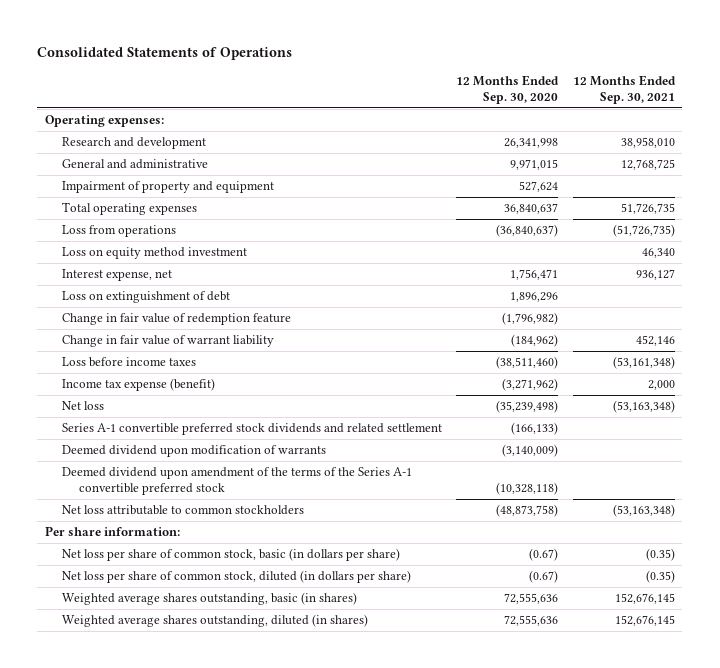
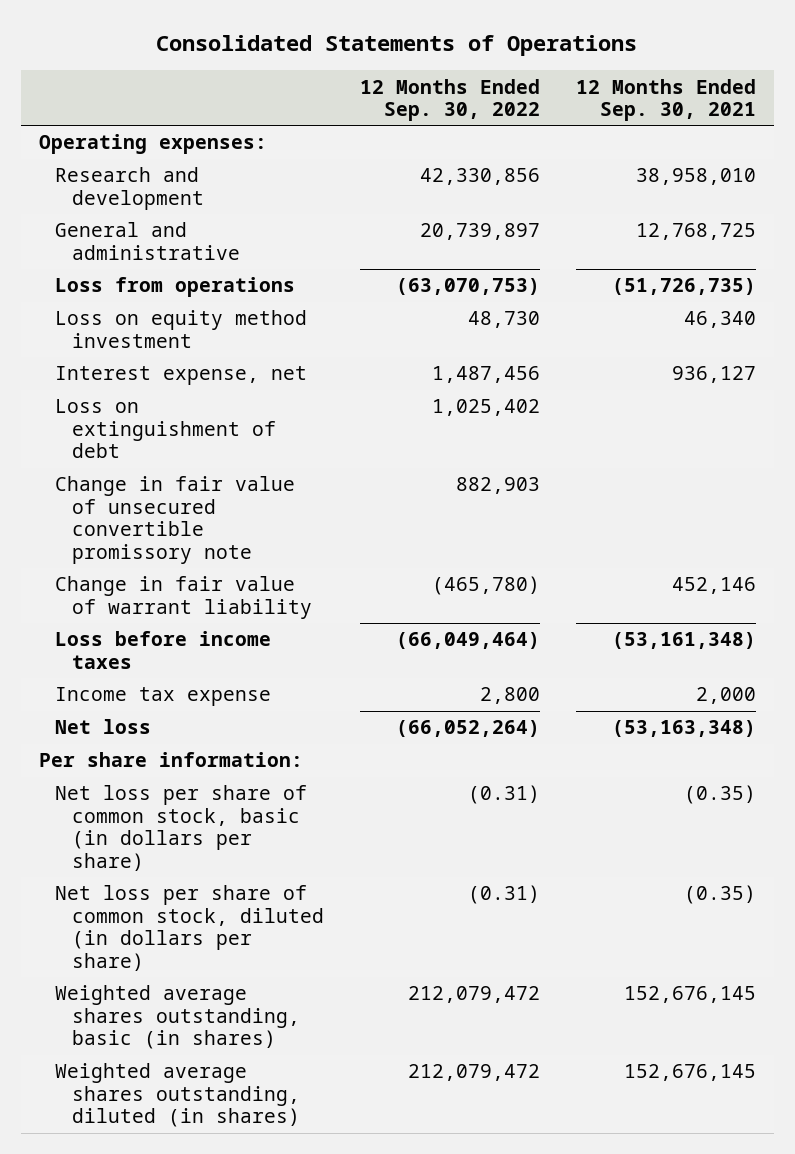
- | 12 Months Ended Sep. 30, 2020 | 12 Months Ended Sep. 30, 2021
+ | 12 Months Ended Sep. 30, 2022 | 12 Months Ended Sep. 30, 2021
- Impairment of property and equipment | 527,624 |
- Total operating expenses | 36,840,637 | 51,726,735
- Change in fair value of redemption feature | (1,796,982) |
+ Change in fair value of unsecured convertible promissory note | 882,903 |
- Income tax expense (benefit) | (3,271,962) | 2,000
+ Income tax expense | 2,800 | 2,000
- Series A-1 convertible preferred stock dividends and related settlement | (166,133) |
- Deemed dividend upon modification of warrants | (3,140,009) |
- Deemed dividend upon amendment of the terms of the Series A-1 convertible preferred stock | (10,328,118) |
- Net loss attributable to common stockholders | (48,873,758) | (53,163,348)

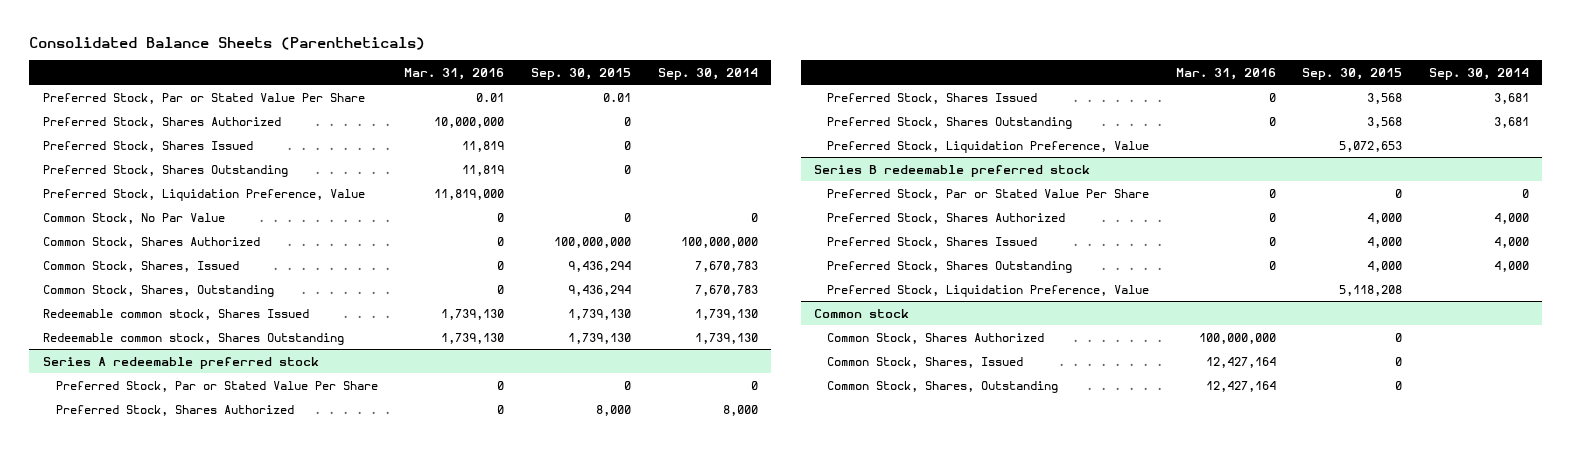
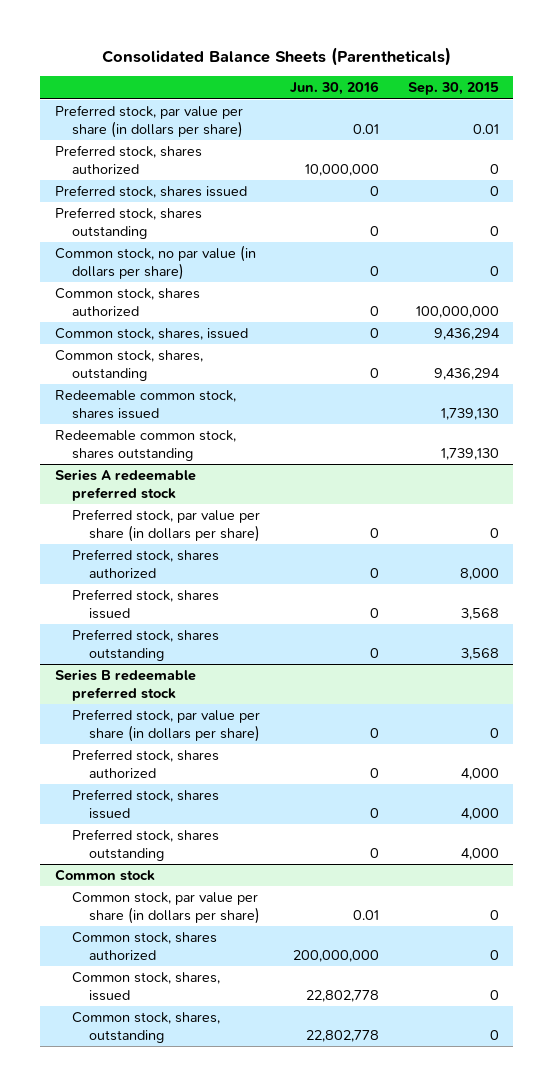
- | Mar. 31, 2016 | Sep. 30, 2015 | Sep. 30, 2014
+ | Jun. 30, 2016 | Sep. 30, 2015
- Preferred Stock, Par or Stated Value Per Share | 0.01 | 0.01 |
- Preferred Stock, Shares Authorized | 10,000,000 | 0 |
- Preferred Stock, Shares Issued | 11,819 | 0 |
- Preferred Stock, Shares Outstanding | 11,819 | 0 |
- Preferred Stock, Liquidation Preference, Value | 11,819,000 | |
- Common Stock, No Par Value | 0 | 0 | 0
- Common Stock, Shares Authorized | 0 | 100,000,000 | 100,000,000
- Common Stock, Shares, Issued | 0 | 9,436,294 | 7,670,783
- Common Stock, Shares, Outstanding | 0 | 9,436,294 | 7,670,783
- Redeemable common stock, Shares Issued | 1,739,130 | 1,739,130 | 1,739,130
- Redeemable common stock, Shares Outstanding | 1,739,130 | 1,739,130 | 1,739,130
+ Preferred stock, par value per share (in dollars per share) | 0.01 | 0.01
+ Preferred stock, shares authorized | 10,000,000 | 0
+ Preferred stock, shares issued | 0 | 0
+ Preferred stock, shares outstanding | 0 | 0
+ Common stock, no par value (in dollars per share) | 0 | 0
+ Common stock, shares authorized | 0 | 100,000,000
+ Common stock, shares, issued | 0 | 9,436,294
+ Common stock, shares, outstanding | 0 | 9,436,294
+ Redeemable common stock, shares issued | | 1,739,130
+ Redeemable common stock, shares outstanding | | 1,739,130
@ Series A redeemable preferred stock
- Preferred Stock, Par or Stated Value Per Share | 0 | 0 | 0
- Preferred Stock, Shares Authorized | 0 | 8,000 | 8,000
- Preferred Stock, Shares Issued | 0 | 3,568 | 3,681
- Preferred Stock, Shares Outstanding | 0 | 3,568 | 3,681
- Preferred Stock, Liquidation Preference, Value | | 5,072,653 |
+ Preferred stock, par value per share (in dollars per share) | 0 | 0
+ Preferred stock, shares authorized | 0 | 8,000
+ Preferred stock, shares issued | 0 | 3,568
+ Preferred stock, shares outstanding | 0 | 3,568
@ Series B redeemable preferred stock
- Preferred Stock, Par or Stated Value Per Share | 0 | 0 | 0
- Preferred Stock, Shares Authorized | 0 | 4,000 | 4,000
- Preferred Stock, Shares Issued | 0 | 4,000 | 4,000
- Preferred Stock, Shares Outstanding | 0 | 4,000 | 4,000
- Preferred Stock, Liquidation Preference, Value | | 5,118,208 |
+ Preferred stock, par value per share (in dollars per share) | 0 | 0
+ Preferred stock, shares authorized | 0 | 4,000
+ Preferred stock, shares issued | 0 | 4,000
+ Preferred stock, shares outstanding | 0 | 4,000
@ Common stock
- Common Stock, Shares Authorized | 100,000,000 | 0 |
- Common Stock, Shares, Issued | 12,427,164 | 0 |
- Common Stock, Shares, Outstanding | 12,427,164 | 0 |
+ Common stock, par value per share (in dollars per share) | 0.01 | 0
+ Common stock, shares authorized | 200,000,000 | 0
+ Common stock, shares, issued | 22,802,778 | 0
+ Common stock, shares, outstanding | 22,802,778 | 0

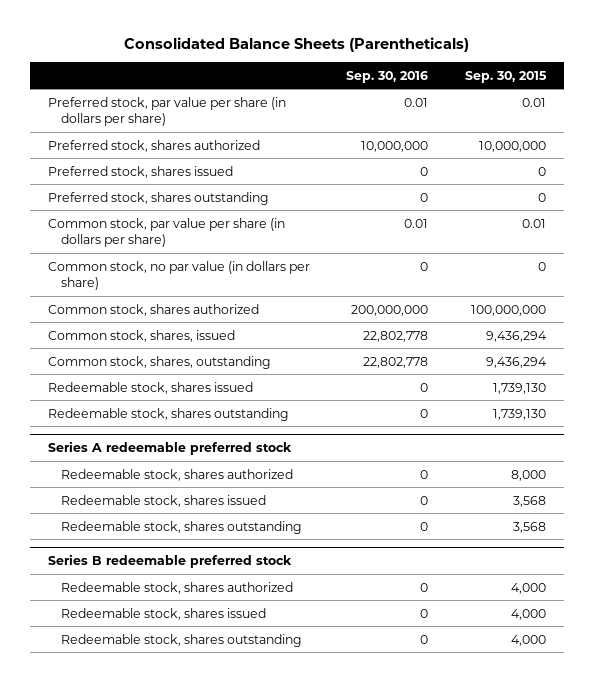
- | Jun. 30, 2016 | Sep. 30, 2015
+ | Sep. 30, 2016 | Sep. 30, 2015
- Preferred stock, shares authorized | 10,000,000 | 0
+ Preferred stock, shares authorized | 10,000,000 | 10,000,000
+ Common stock, par value per share (in dollars per share) | 0.01 | 0.01
- Redeemable common stock, shares issued | | 1,739,130
- Redeemable common stock, shares outstanding | | 1,739,130
+ Redeemable stock, shares issued | 0 | 1,739,130
+ Redeemable stock, shares outstanding | 0 | 1,739,130
@ Series A redeemable preferred stock
- Preferred stock, par value per share (in dollars per share) | 0 | 0
- Preferred stock, shares authorized | 0 | 8,000
- Preferred stock, shares issued | 0 | 3,568
- Preferred stock, shares outstanding | 0 | 3,568
+ Redeemable stock, shares authorized | 0 | 8,000
+ Redeemable stock, shares issued | 0 | 3,568
+ Redeemable stock, shares outstanding | 0 | 3,568
@ Series B redeemable preferred stock
- Preferred stock, par value per share (in dollars per share) | 0 | 0
- Preferred stock, shares authorized | 0 | 4,000
- Preferred stock, shares issued | 0 | 4,000
- Preferred stock, shares outstanding | 0 | 4,000
- Common stock
- Common stock, par value per share (in dollars per share) | 0.01 | 0
- Common stock, shares authorized | 200,000,000 | 0
- Common stock, shares, issued | 22,802,778 | 0
- Common stock, shares, outstanding | 22,802,778 | 0
@ Series B redeemable preferred stock
+ Redeemable stock, shares authorized | 0 | 4,000
+ Redeemable stock, shares issued | 0 | 4,000
+ Redeemable stock, shares outstanding | 0 | 4,000

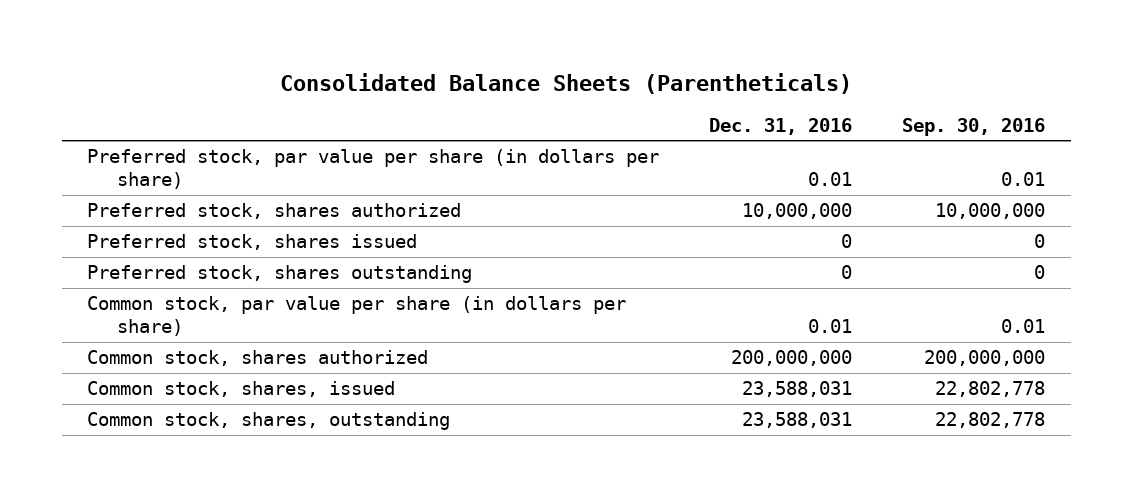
- | Sep. 30, 2016 | Sep. 30, 2015
+ | Dec. 31, 2016 | Sep. 30, 2016
- Common stock, no par value (in dollars per share) | 0 | 0
- Redeemable stock, shares issued | 0 | 1,739,130
- Redeemable stock, shares outstanding | 0 | 1,739,130
- Series A redeemable preferred stock
- Redeemable stock, shares authorized | 0 | 8,000
- Redeemable stock, shares issued | 0 | 3,568
- Redeemable stock, shares outstanding | 0 | 3,568
- Series B redeemable preferred stock
- Redeemable stock, shares authorized | 0 | 4,000
- Redeemable stock, shares issued | 0 | 4,000
- Redeemable stock, shares outstanding | 0 | 4,000

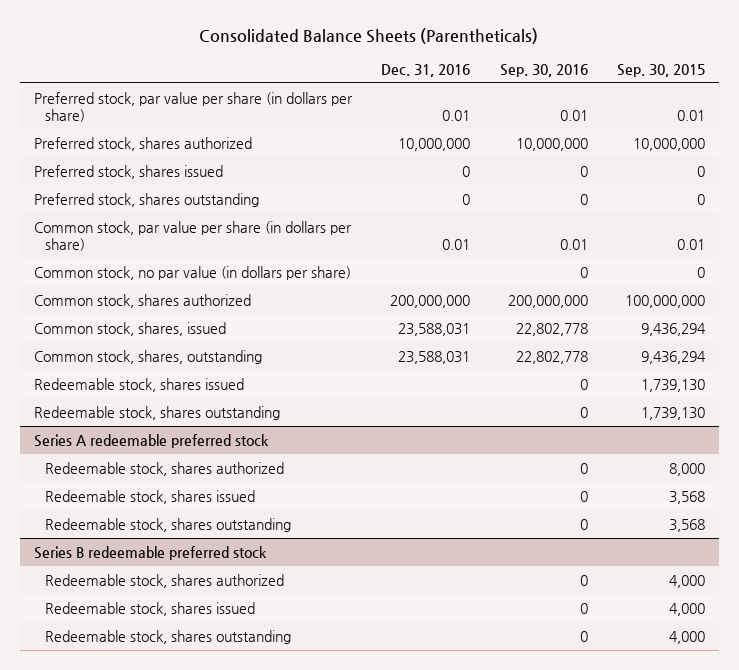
- | Dec. 31, 2016 | Sep. 30, 2016
+ | Dec. 31, 2016 | Sep. 30, 2016 | Sep. 30, 2015
+ Common stock, no par value (in dollars per share) | | 0 | 0
+ Redeemable stock, shares issued | | 0 | 1,739,130
+ Redeemable stock, shares outstanding | | 0 | 1,739,130
+ Series A redeemable preferred stock
+ Redeemable stock, shares authorized | | 0 | 8,000
+ Redeemable stock, shares issued | | 0 | 3,568
+ Redeemable stock, shares outstanding | | 0 | 3,568
+ Series B redeemable preferred stock
+ Redeemable stock, shares authorized | | 0 | 4,000
+ Redeemable stock, shares issued | | 0 | 4,000
+ Redeemable stock, shares outstanding | | 0 | 4,000

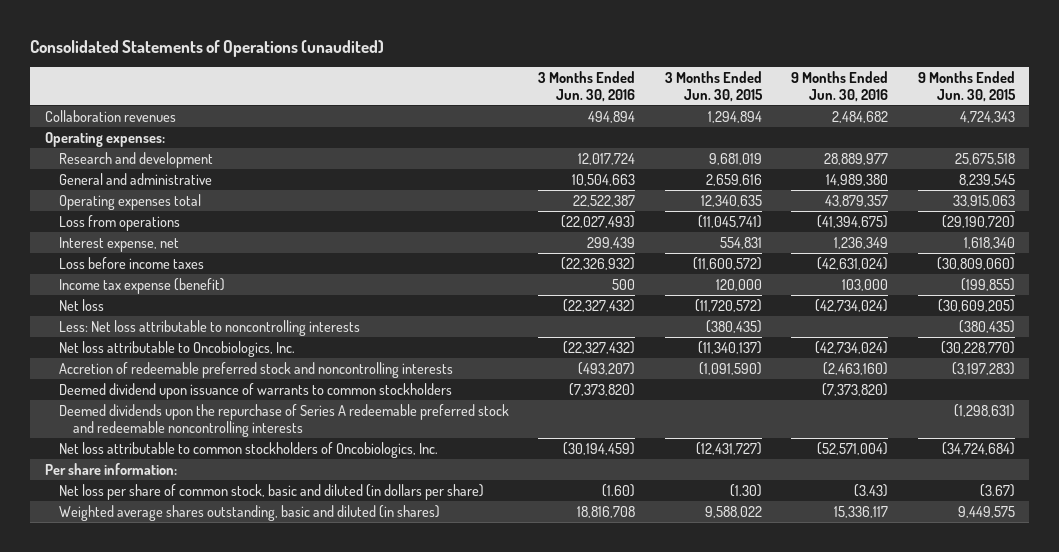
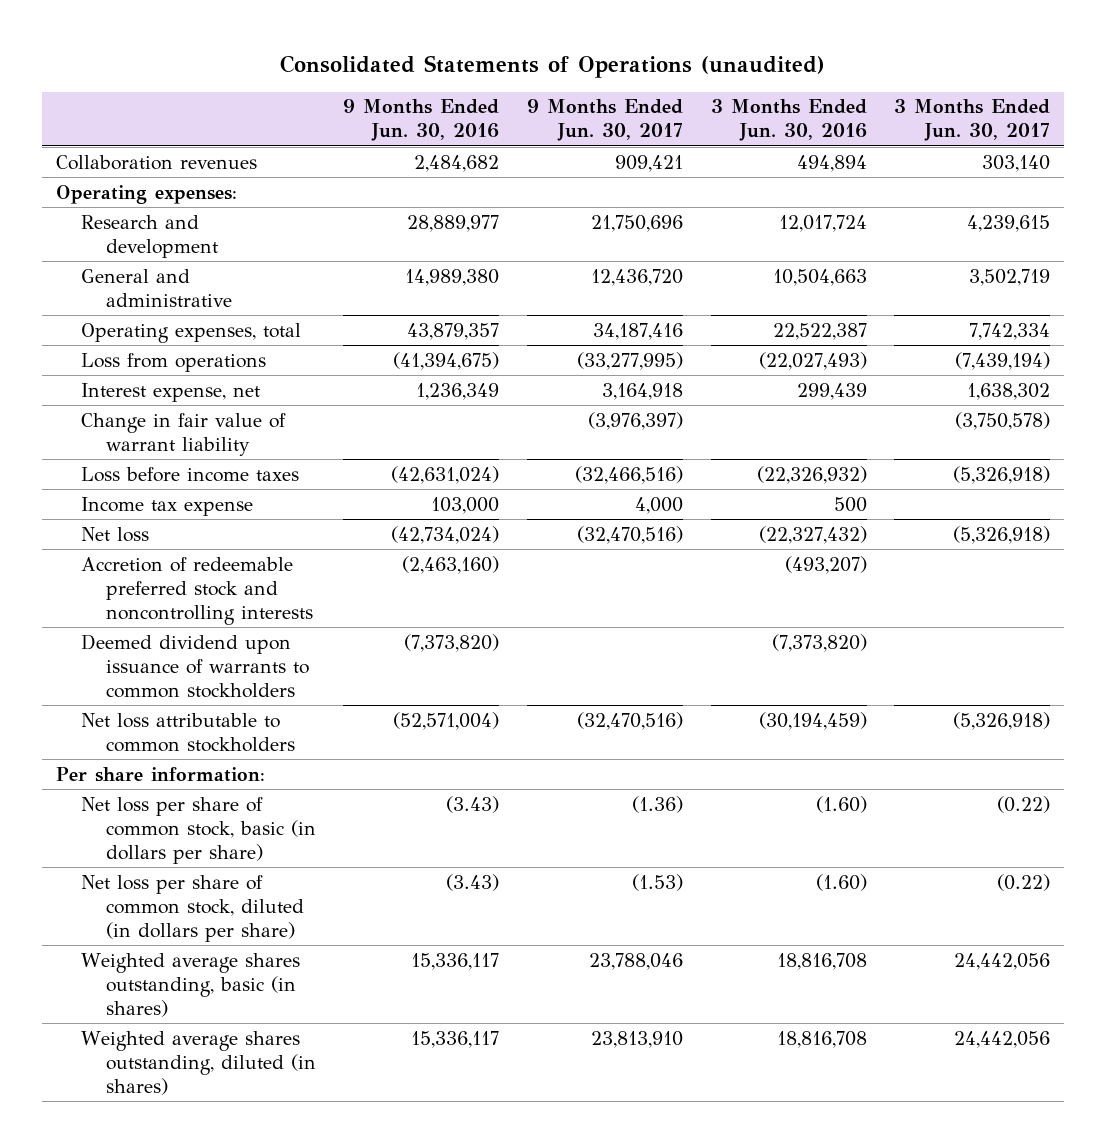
- | 3 Months Ended Jun. 30, 2016 | 3 Months Ended Jun. 30, 2015 | 9 Months Ended Jun. 30, 2016 | 9 Months Ended Jun. 30, 2015
+ | 9 Months Ended Jun. 30, 2016 | 9 Months Ended Jun. 30, 2017 | 3 Months Ended Jun. 30, 2016 | 3 Months Ended Jun. 30, 2017
- Operating expenses total | 22,522,387 | 12,340,635 | 43,879,357 | 33,915,063
+ Operating expenses, total | 43,879,357 | 34,187,416 | 22,522,387 | 7,742,334
+ Change in fair value of warrant liability | | (3,976,397) | | (3,750,578)
- Income tax expense (benefit) | 500 | 120,000 | 103,000 | (199,855)
+ Income tax expense | 103,000 | 4,000 | 500 |
- Less: Net loss attributable to noncontrolling interests | | (380,435) | | (380,435)
- Net loss attributable to Oncobiologics, Inc. | (22,327,432) | (11,340,137) | (42,734,024) | (30,228,770)
- Deemed dividends upon the repurchase of Series A redeemable preferred stock and redeemable noncontrolling interests | | | | (1,298,631)
- Net loss attributable to common stockholders of Oncobiologics, Inc. | (30,194,459) | (12,431,727) | (52,571,004) | (34,724,684)
+ Net loss attributable to common stockholders | (52,571,004) | (32,470,516) | (30,194,459) | (5,326,918)
- Net loss per share of common stock, basic and diluted (in dollars per share) | (1.60) | (1.30) | (3.43) | (3.67)
- Weighted average shares outstanding, basic and diluted (in shares) | 18,816,708 | 9,588,022 | 15,336,117 | 9,449,575
+ Net loss per share of common stock, basic (in dollars per share) | (3.43) | (1.36) | (1.60) | (0.22)
+ Net loss per share of common stock, diluted (in dollars per share) | (3.43) | (1.53) | (1.60) | (0.22)
+ Weighted average shares outstanding, basic (in shares) | 15,336,117 | 23,788,046 | 18,816,708 | 24,442,056
+ Weighted average shares outstanding, diluted (in shares) | 15,336,117 | 23,813,910 | 18,816,708 | 24,442,056

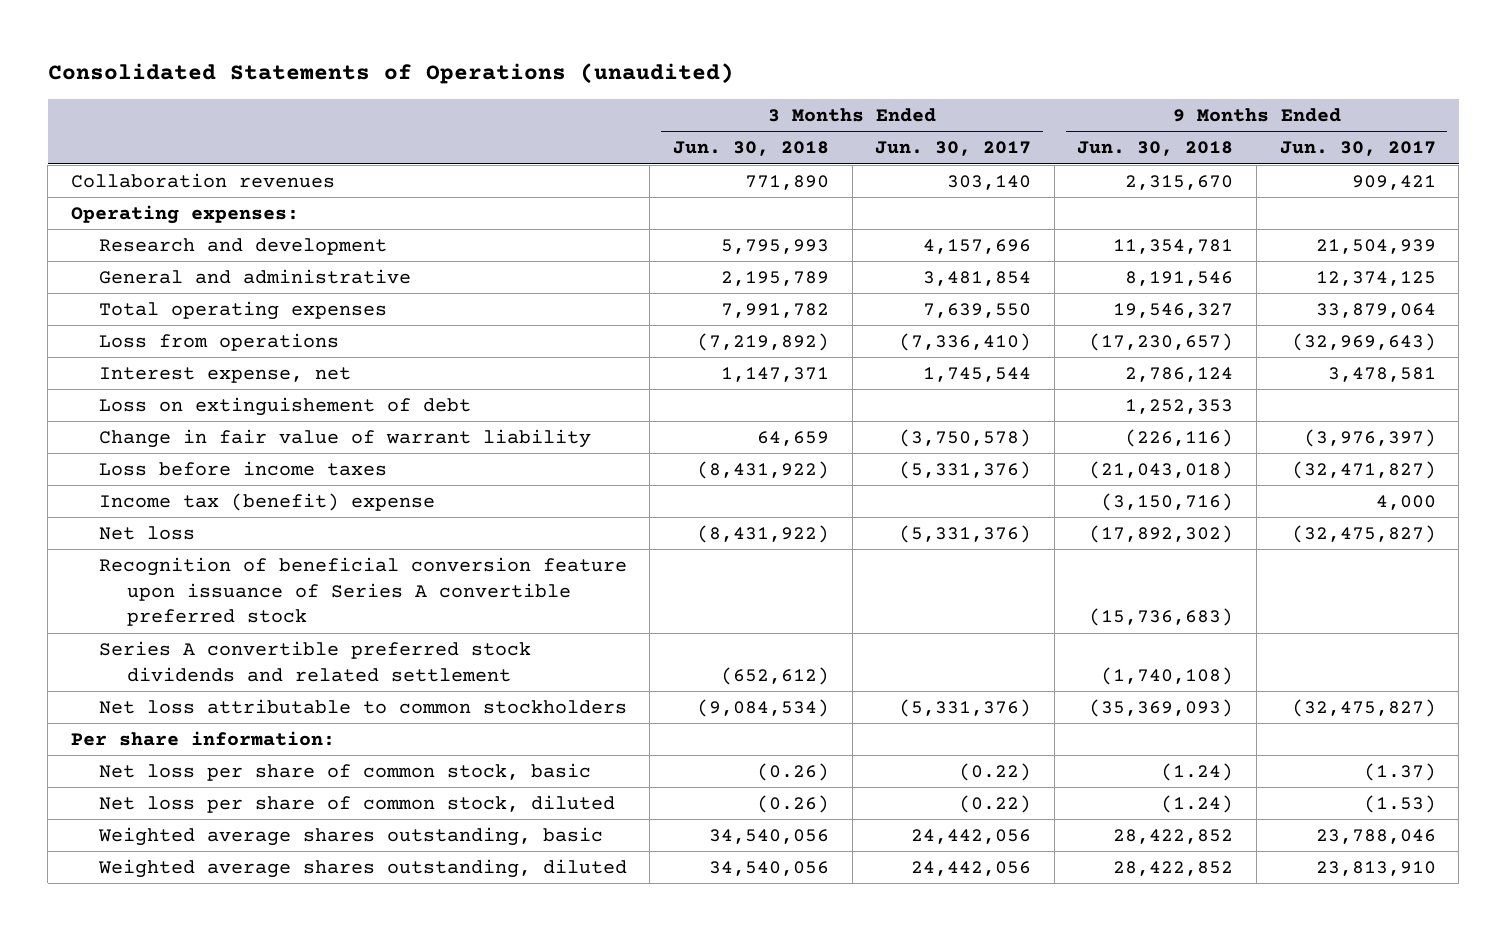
- | 9 Months Ended Jun. 30, 2016 | 9 Months Ended Jun. 30, 2017 | 3 Months Ended Jun. 30, 2016 | 3 Months Ended Jun. 30, 2017
+ | 3 Months Ended Jun. 30, 2018 | 3 Months Ended Jun. 30, 2017 | 9 Months Ended Jun. 30, 2018 | 9 Months Ended Jun. 30, 2017
- Research and development | 28,889,977 | 21,750,696 | 12,017,724 | 4,239,615
- General and administrative | 14,989,380 | 12,436,720 | 10,504,663 | 3,502,719
- Operating expenses, total | 43,879,357 | 34,187,416 | 22,522,387 | 7,742,334
- Loss from operations | (41,394,675) | (33,277,995) | (22,027,493) | (7,439,194)
- Interest expense, net | 1,236,349 | 3,164,918 | 299,439 | 1,638,302
+ Research and development | 5,795,993 | 4,157,696 | 11,354,781 | 21,504,939
+ General and administrative | 2,195,789 | 3,481,854 | 8,191,546 | 12,374,125
+ Total operating expenses | 7,991,782 | 7,639,550 | 19,546,327 | 33,879,064
+ Loss from operations | (7,219,892) | (7,336,410) | (17,230,657) | (32,969,643)
+ Interest expense, net | 1,147,371 | 1,745,544 | 2,786,124 | 3,478,581
+ Loss on extinguishement of debt | | | 1,252,353 |
- Loss before income taxes | (42,631,024) | (32,466,516) | (22,326,932) | (5,326,918)
- Income tax expense | 103,000 | 4,000 | 500 |
- Net loss | (42,734,024) | (32,470,516) | (22,327,432) | (5,326,918)
- Accretion of redeemable preferred stock and noncontrolling interests | (2,463,160) | | (493,207) |
- Deemed dividend upon issuance of warrants to common stockholders | (7,373,820) | | (7,373,820) |
- Net loss attributable to common stockholders | (52,571,004) | (32,470,516) | (30,194,459) | (5,326,918)
+ Loss before income taxes | (8,431,922) | (5,331,376) | (21,043,018) | (32,471,827)
+ Income tax (benefit) expense | | | (3,150,716) | 4,000
+ Net loss | (8,431,922) | (5,331,376) | (17,892,302) | (32,475,827)
+ Recognition of beneficial conversion feature upon issuance of Series A convertible preferred stock | | | (15,736,683) |
+ Series A convertible preferred stock dividends and related settlement | (652,612) | | (1,740,108) |
+ Net loss attributable to common stockholders | (9,084,534) | (5,331,376) | (35,369,093) | (32,475,827)
- Net loss per share of common stock, basic (in dollars per share) | (3.43) | (1.36) | (1.60) | (0.22)
- Net loss per share of common stock, diluted (in dollars per share) | (3.43) | (1.53) | (1.60) | (0.22)
- Weighted average shares outstanding, basic (in shares) | 15,336,117 | 23,788,046 | 18,816,708 | 24,442,056
- Weighted average shares outstanding, diluted (in shares) | 15,336,117 | 23,813,910 | 18,816,708 | 24,442,056
+ Net loss per share of common stock, basic | (0.26) | (0.22) | (1.24) | (1.37)
+ Net loss per share of common stock, diluted | (0.26) | (0.22) | (1.24) | (1.53)
+ Weighted average shares outstanding, basic | 34,540,056 | 24,442,056 | 28,422,852 | 23,788,046
+ Weighted average shares outstanding, diluted | 34,540,056 | 24,442,056 | 28,422,852 | 23,813,910

